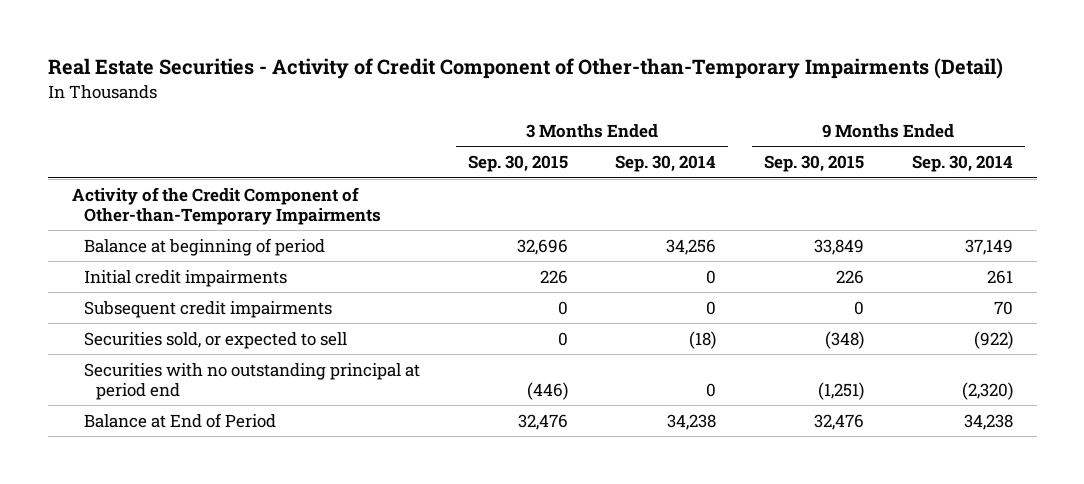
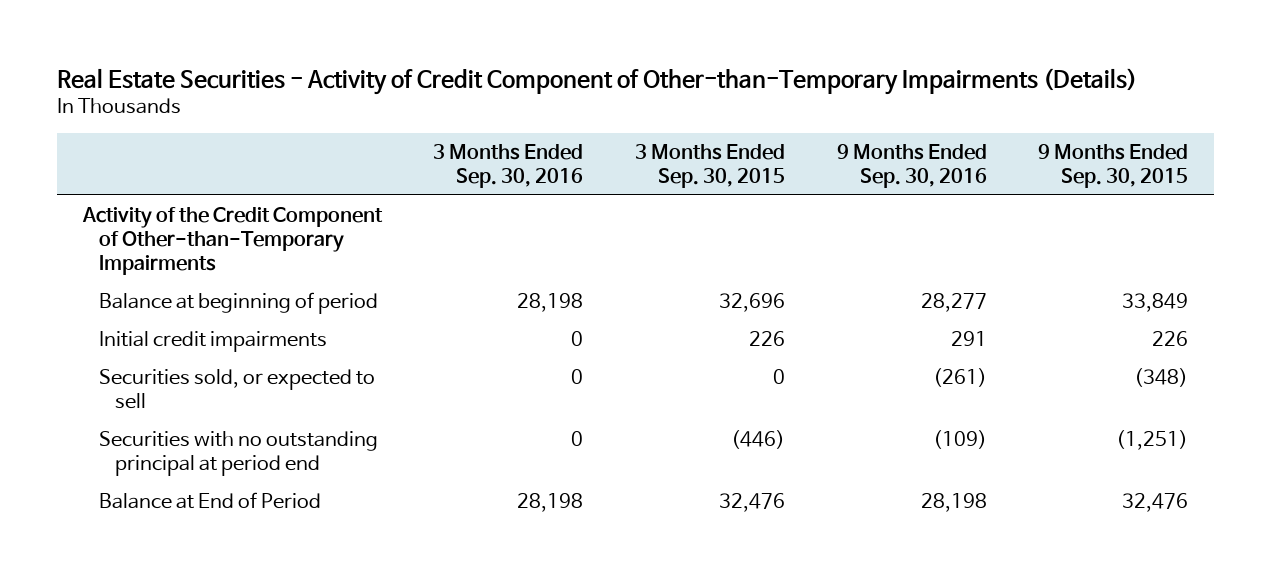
- Real Estate Securities - Activity of Credit Component of Other-than-Temporary Impairments (Detail)
+ Real Estate Securities - Activity of Credit Component of Other-than-Temporary Impairments (Details)
- | 3 Months Ended Sep. 30, 2015 | 3 Months Ended Sep. 30, 2014 | 9 Months Ended Sep. 30, 2015 | 9 Months Ended Sep. 30, 2014
+ | 3 Months Ended Sep. 30, 2016 | 3 Months Ended Sep. 30, 2015 | 9 Months Ended Sep. 30, 2016 | 9 Months Ended Sep. 30, 2015
- Subsequent credit impairments | 0 | 0 | 0 | 70

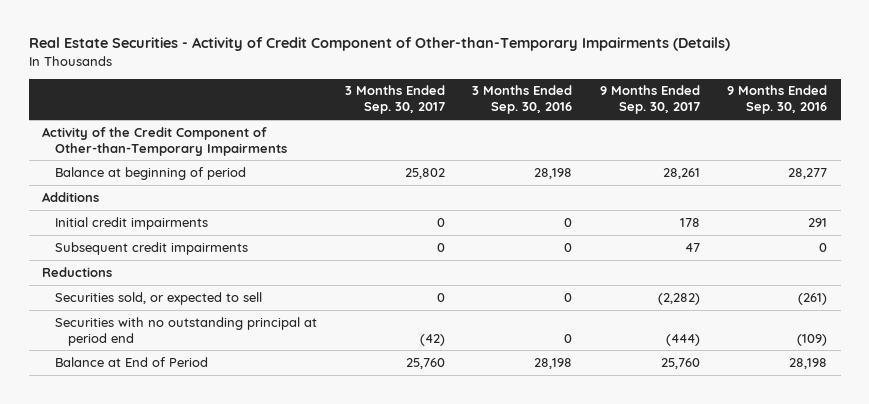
- | 3 Months Ended Sep. 30, 2016 | 3 Months Ended Sep. 30, 2015 | 9 Months Ended Sep. 30, 2016 | 9 Months Ended Sep. 30, 2015
+ | 3 Months Ended Sep. 30, 2017 | 3 Months Ended Sep. 30, 2016 | 9 Months Ended Sep. 30, 2017 | 9 Months Ended Sep. 30, 2016
+ Additions
+ Subsequent credit impairments | 0 | 0 | 47 | 0
+ Reductions

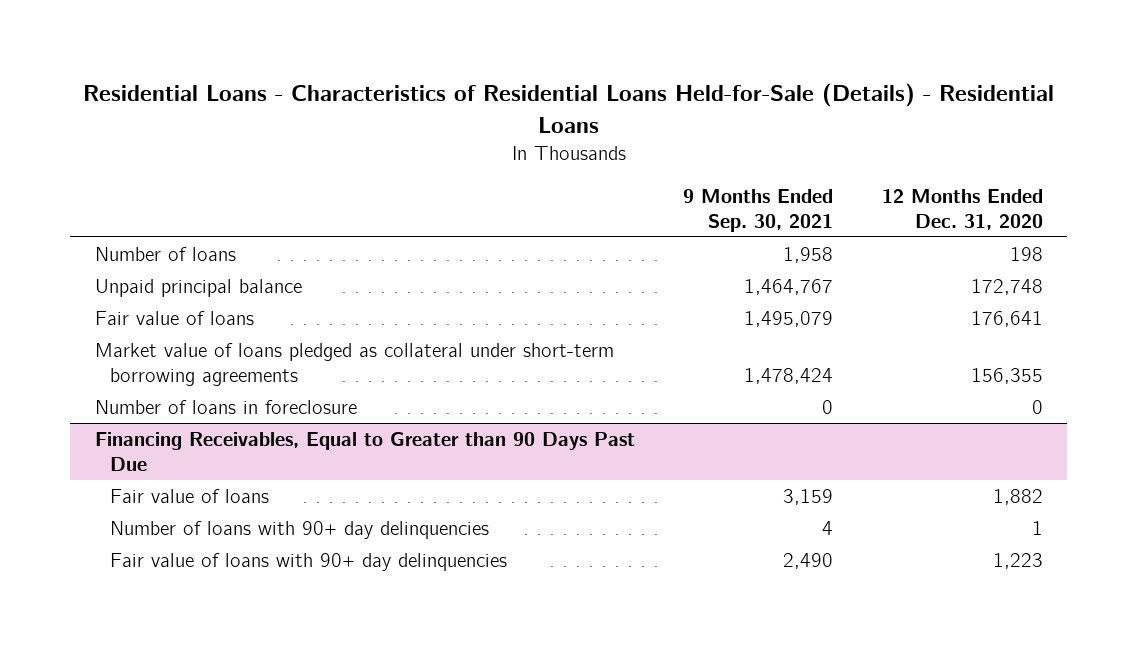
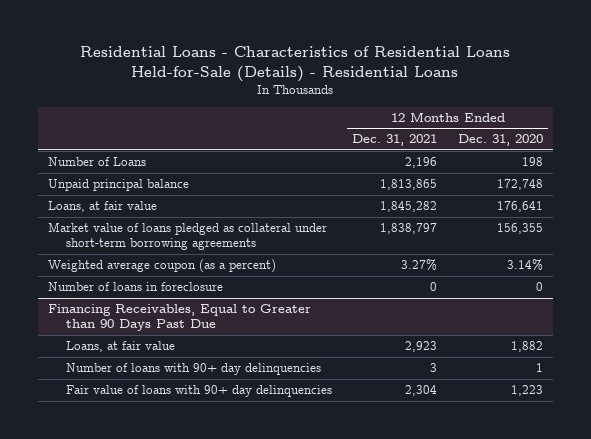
- | 9 Months Ended Sep. 30, 2021 | 12 Months Ended Dec. 31, 2020
+ | 12 Months Ended Dec. 31, 2021 | 12 Months Ended Dec. 31, 2020
- Number of loans | 1,958 | 198
+ Number of Loans | 2,196 | 198
- Fair value of loans | 1,495,079 | 176,641
+ Loans, at fair value | 1,845,282 | 176,641
+ Weighted average coupon (as a percent) | 3.27% | 3.14%
@ Financing Receivables, Equal to Greater than 90 Days Past Due
- Fair value of loans | 3,159 | 1,882
+ Loans, at fair value | 2,923 | 1,882

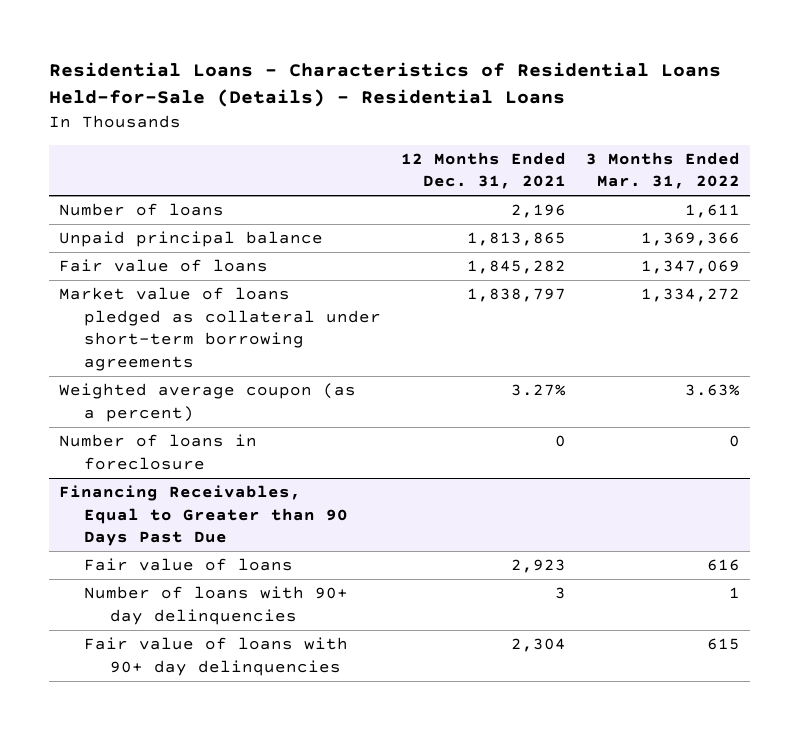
- | 12 Months Ended Dec. 31, 2021 | 12 Months Ended Dec. 31, 2020
+ | 12 Months Ended Dec. 31, 2021 | 3 Months Ended Mar. 31, 2022
- Number of Loans | 2,196 | 198
+ Number of loans | 2,196 | 1,611
- Loans, at fair value | 1,845,282 | 176,641
+ Fair value of loans | 1,845,282 | 1,347,069
@ Financing Receivables, Equal to Greater than 90 Days Past Due
- Loans, at fair value | 2,923 | 1,882
+ Fair value of loans | 2,923 | 616

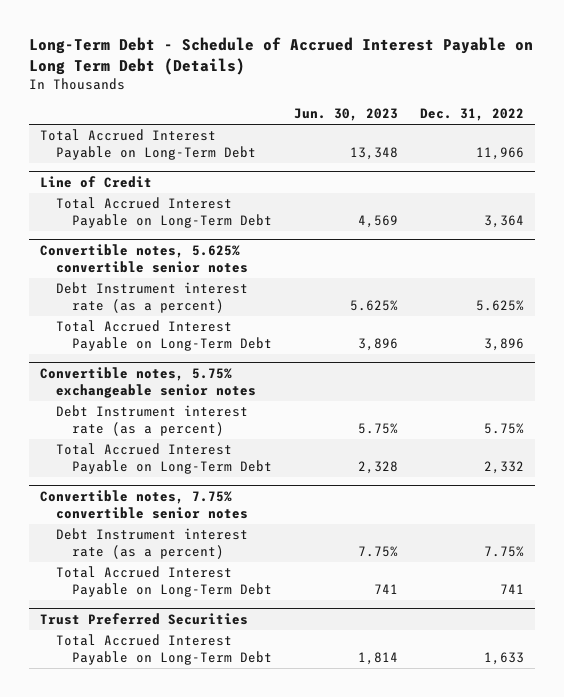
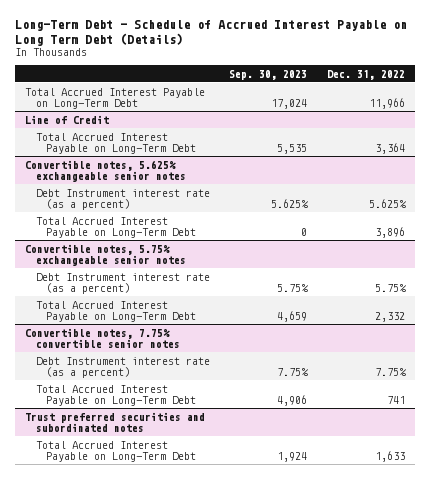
- | Jun. 30, 2023 | Dec. 31, 2022
+ | Sep. 30, 2023 | Dec. 31, 2022
- Convertible notes, 5.625% convertible senior notes
+ Convertible notes, 5.625% exchangeable senior notes
- Trust Preferred Securities
+ Trust preferred securities and subordinated notes

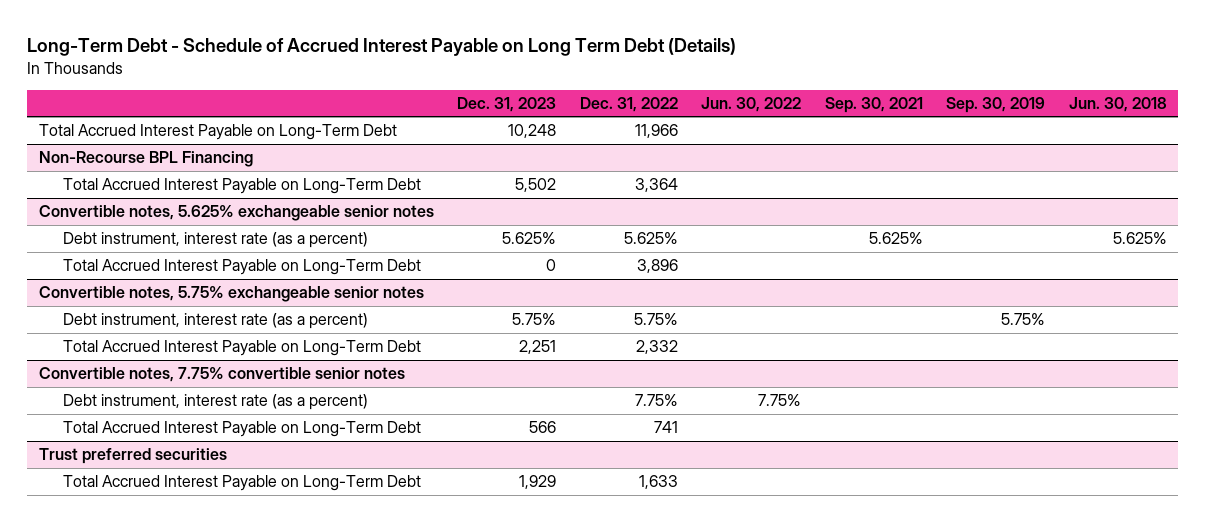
- | Sep. 30, 2023 | Dec. 31, 2022
+ | Dec. 31, 2023 | Dec. 31, 2022 | Jun. 30, 2022 | Sep. 30, 2021 | Sep. 30, 2019 | Jun. 30, 2018
- Line of Credit
+ Non-Recourse BPL Financing
@ Convertible notes, 5.625% exchangeable senior notes
- Debt Instrument interest rate (as a percent) | 5.625% | 5.625%
+ Debt instrument, interest rate (as a percent) | 5.625% | 5.625% | | 5.625% | | 5.625%
@ Convertible notes, 5.75% exchangeable senior notes
- Debt Instrument interest rate (as a percent) | 5.75% | 5.75%
+ Debt instrument, interest rate (as a percent) | 5.75% | 5.75% | | | 5.75% |
@ Convertible notes, 7.75% convertible senior notes
- Debt Instrument interest rate (as a percent) | 7.75% | 7.75%
+ Debt instrument, interest rate (as a percent) | | 7.75% | 7.75% | | |
- Trust preferred securities and subordinated notes
+ Trust preferred securities

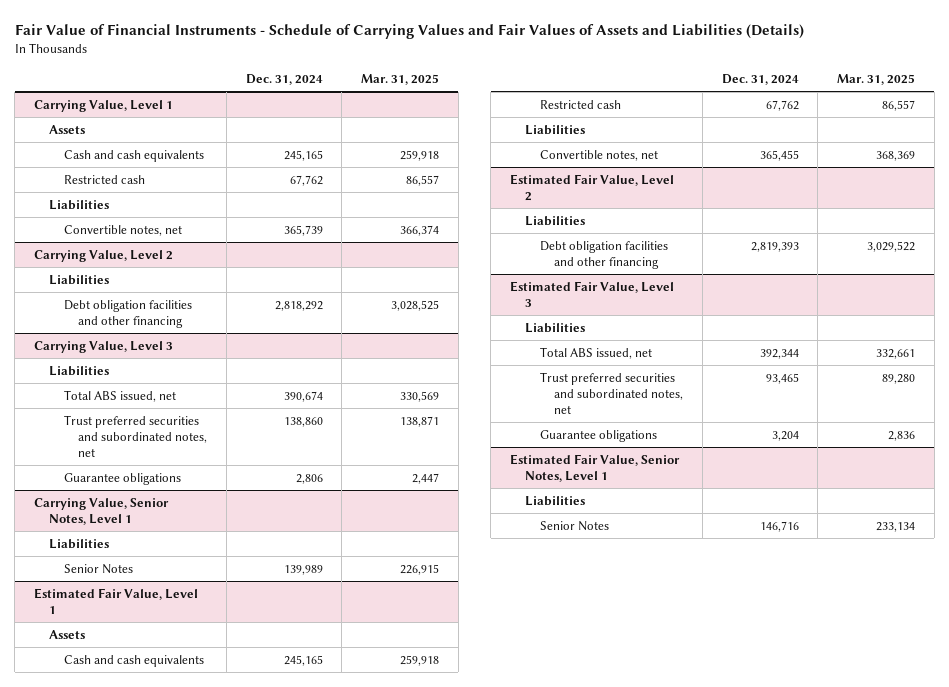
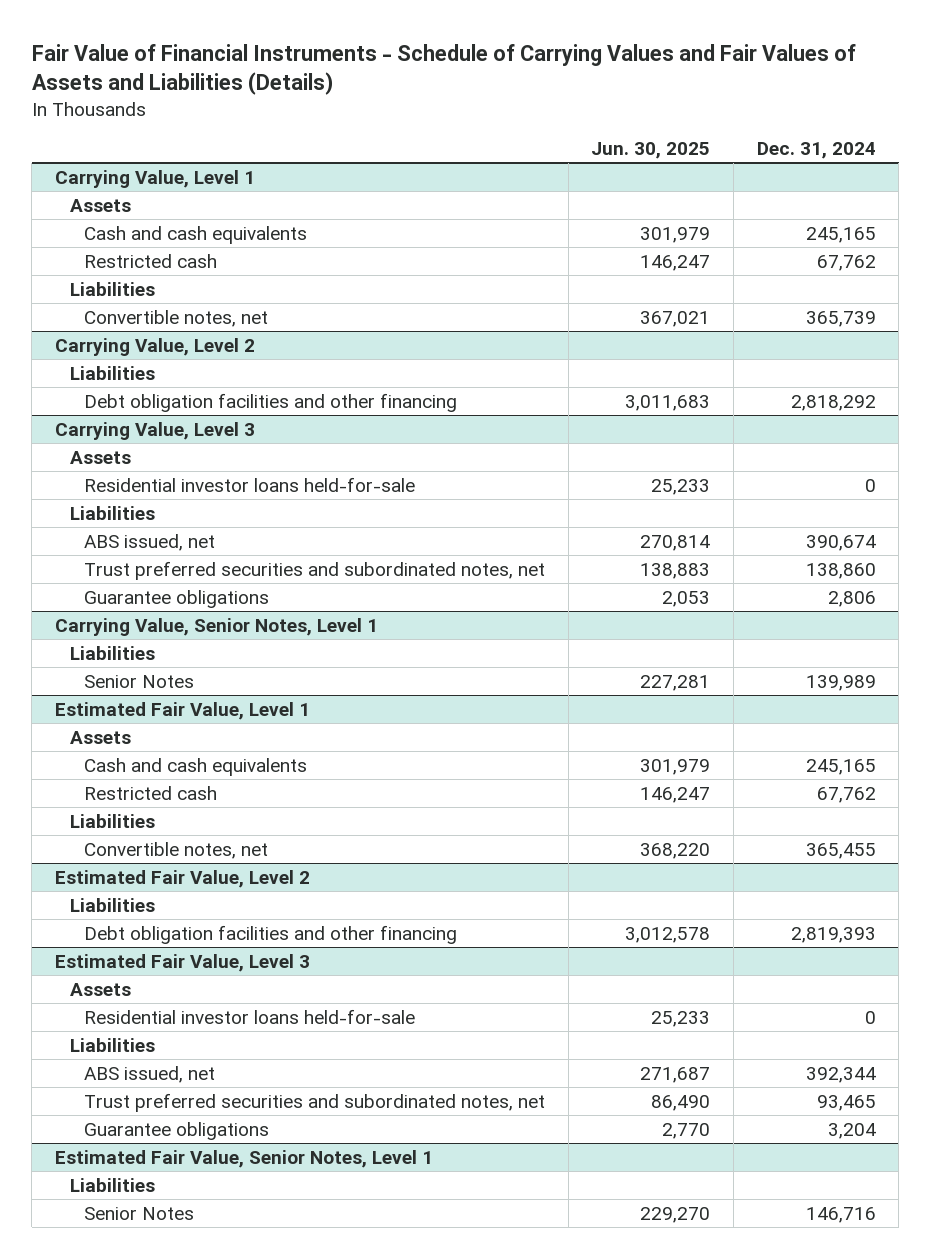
- | Dec. 31, 2024 | Mar. 31, 2025
+ | Jun. 30, 2025 | Dec. 31, 2024
@ Carrying Value, Level 3
+ Assets
+ Residential investor loans held-for-sale | 25,233 | 0
- Total ABS issued, net | 390,674 | 330,569
+ ABS issued, net | 270,814 | 390,674
@ Estimated Fair Value, Level 3
+ Assets
+ Residential investor loans held-for-sale | 25,233 | 0
- Total ABS issued, net | 392,344 | 332,661
+ ABS issued, net | 271,687 | 392,344

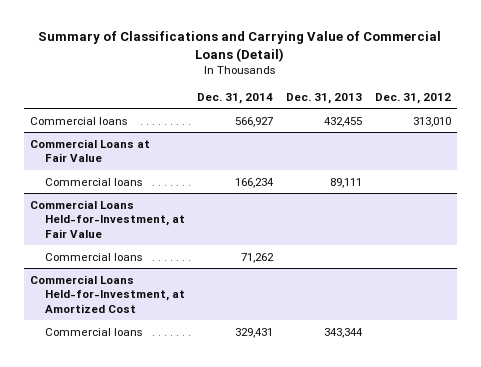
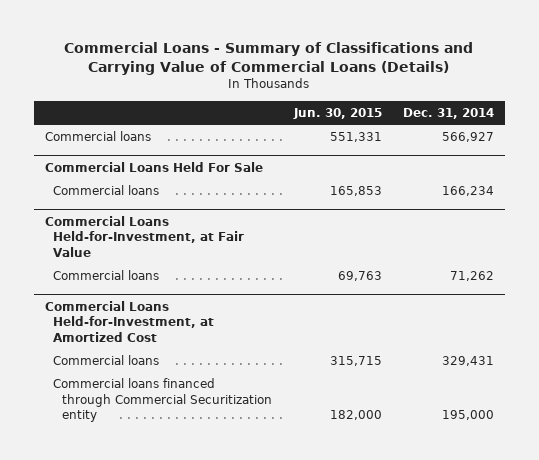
- Summary of Classifications and Carrying Value of Commercial Loans (Detail)
+ Commercial Loans - Summary of Classifications and Carrying Value of Commercial Loans (Details)
- | Dec. 31, 2014 | Dec. 31, 2013 | Dec. 31, 2012
+ | Jun. 30, 2015 | Dec. 31, 2014
- Commercial Loans at Fair Value
+ Commercial Loans Held For Sale
@ Commercial Loans Held-for-Investment, at Amortized Cost
+ Commercial loans financed through Commercial Securitization entity | 182,000 | 195,000

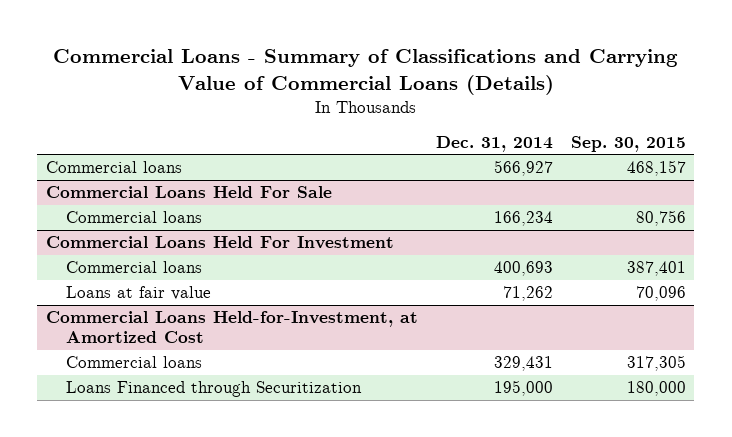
- | Jun. 30, 2015 | Dec. 31, 2014
+ | Dec. 31, 2014 | Sep. 30, 2015
- Commercial Loans Held-for-Investment, at Fair Value
- Commercial loans | 69,763 | 71,262
+ Commercial Loans Held For Investment
+ Commercial loans | 400,693 | 387,401
+ Loans at fair value | 71,262 | 70,096
@ Commercial Loans Held-for-Investment, at Amortized Cost
- Commercial loans financed through Commercial Securitization entity | 182,000 | 195,000
+ Loans Financed through Securitization | 195,000 | 180,000

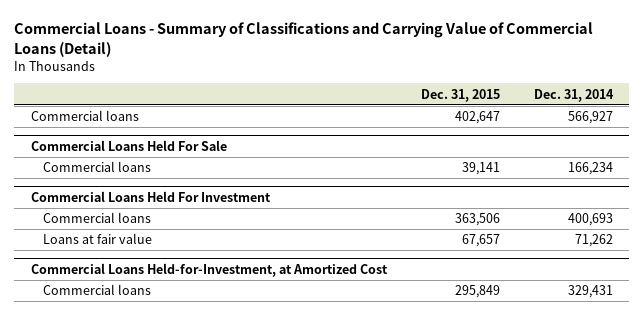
- Commercial Loans - Summary of Classifications and Carrying Value of Commercial Loans (Details)
+ Commercial Loans - Summary of Classifications and Carrying Value of Commercial Loans (Detail)
- | Dec. 31, 2014 | Sep. 30, 2015
+ | Dec. 31, 2015 | Dec. 31, 2014
@ Commercial Loans Held-for-Investment, at Amortized Cost
- Loans Financed through Securitization | 195,000 | 180,000

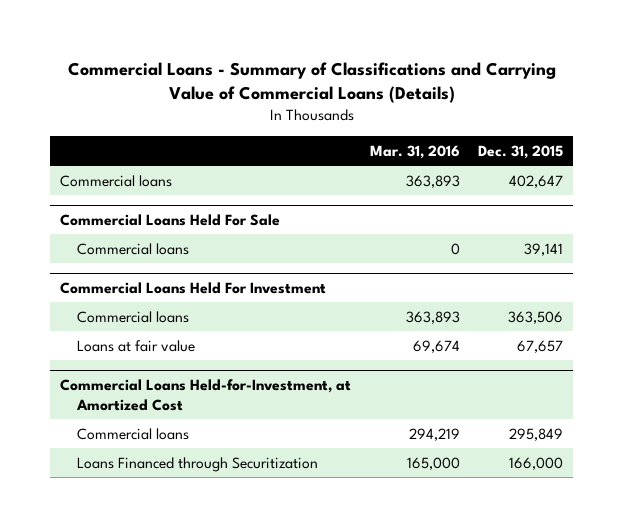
- Commercial Loans - Summary of Classifications and Carrying Value of Commercial Loans (Detail)
+ Commercial Loans - Summary of Classifications and Carrying Value of Commercial Loans (Details)
- | Dec. 31, 2015 | Dec. 31, 2014
+ | Mar. 31, 2016 | Dec. 31, 2015
@ Commercial Loans Held-for-Investment, at Amortized Cost
+ Loans Financed through Securitization | 165,000 | 166,000

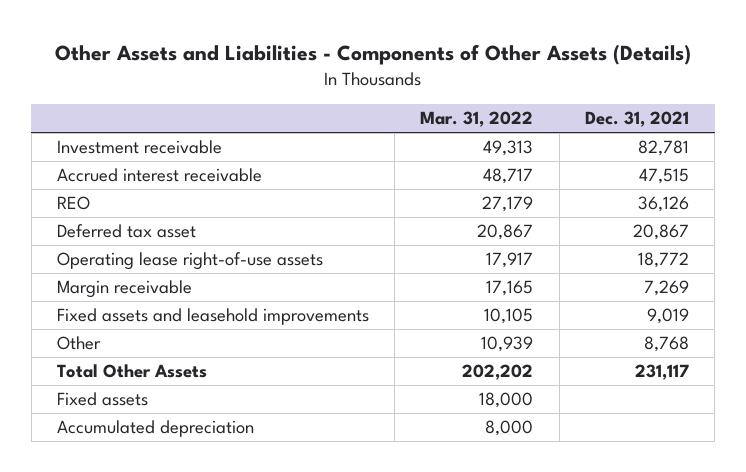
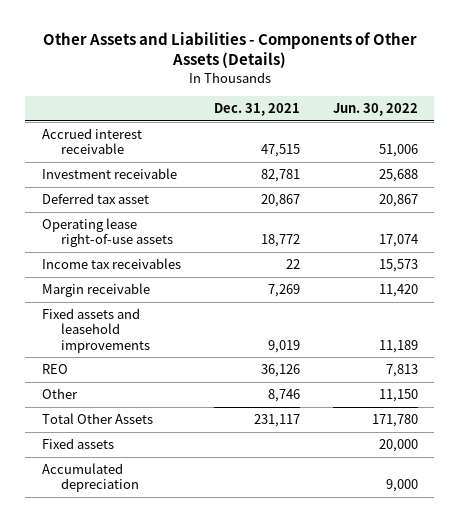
- | Mar. 31, 2022 | Dec. 31, 2021
+ | Dec. 31, 2021 | Jun. 30, 2022
moved down: Investment receivable | 82,781 | 25,688
+ Income tax receivables | 22 | 15,573
- Other | 10,939 | 8,768
moved down: REO | 36,126 | 7,813
+ Other | 8,746 | 11,150

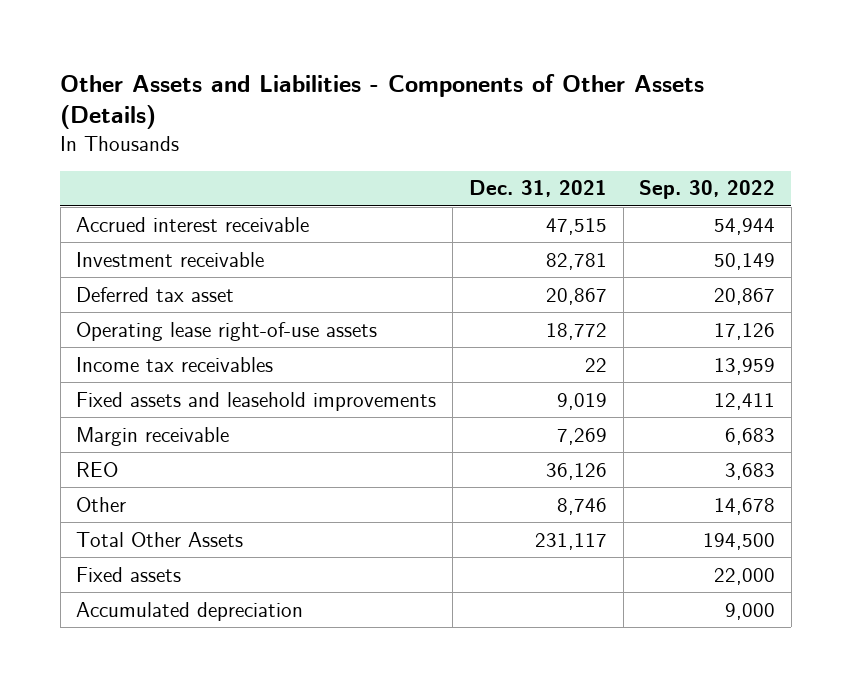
- | Dec. 31, 2021 | Jun. 30, 2022
+ | Dec. 31, 2021 | Sep. 30, 2022
moved down: Margin receivable | 7,269 | 6,683

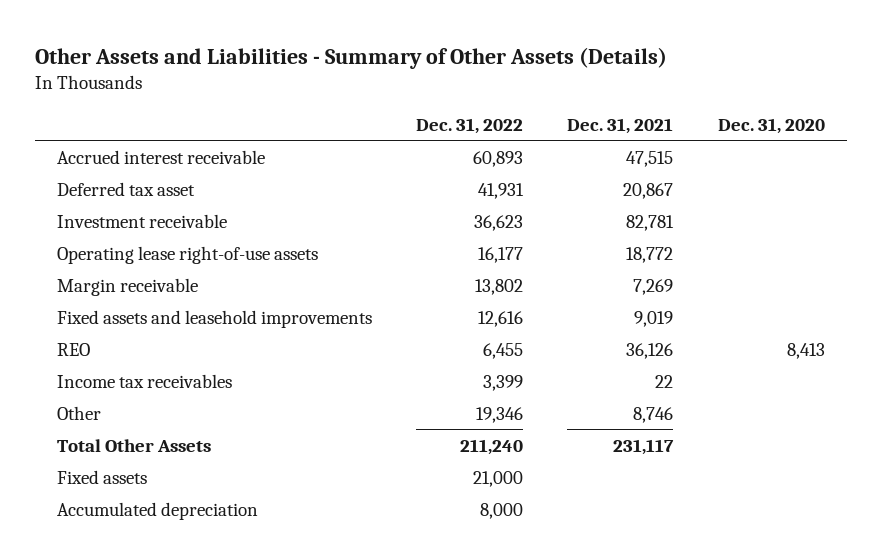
- Other Assets and Liabilities - Components of Other Assets (Details)
+ Other Assets and Liabilities - Summary of Other Assets (Details)
- | Dec. 31, 2021 | Sep. 30, 2022
+ | Dec. 31, 2022 | Dec. 31, 2021 | Dec. 31, 2020
moved down: Investment receivable | 36,623 | 82,781 |
moved down: Fixed assets and leasehold improvements | 12,616 | 9,019 |
moved down: Income tax receivables | 3,399 | 22 |

